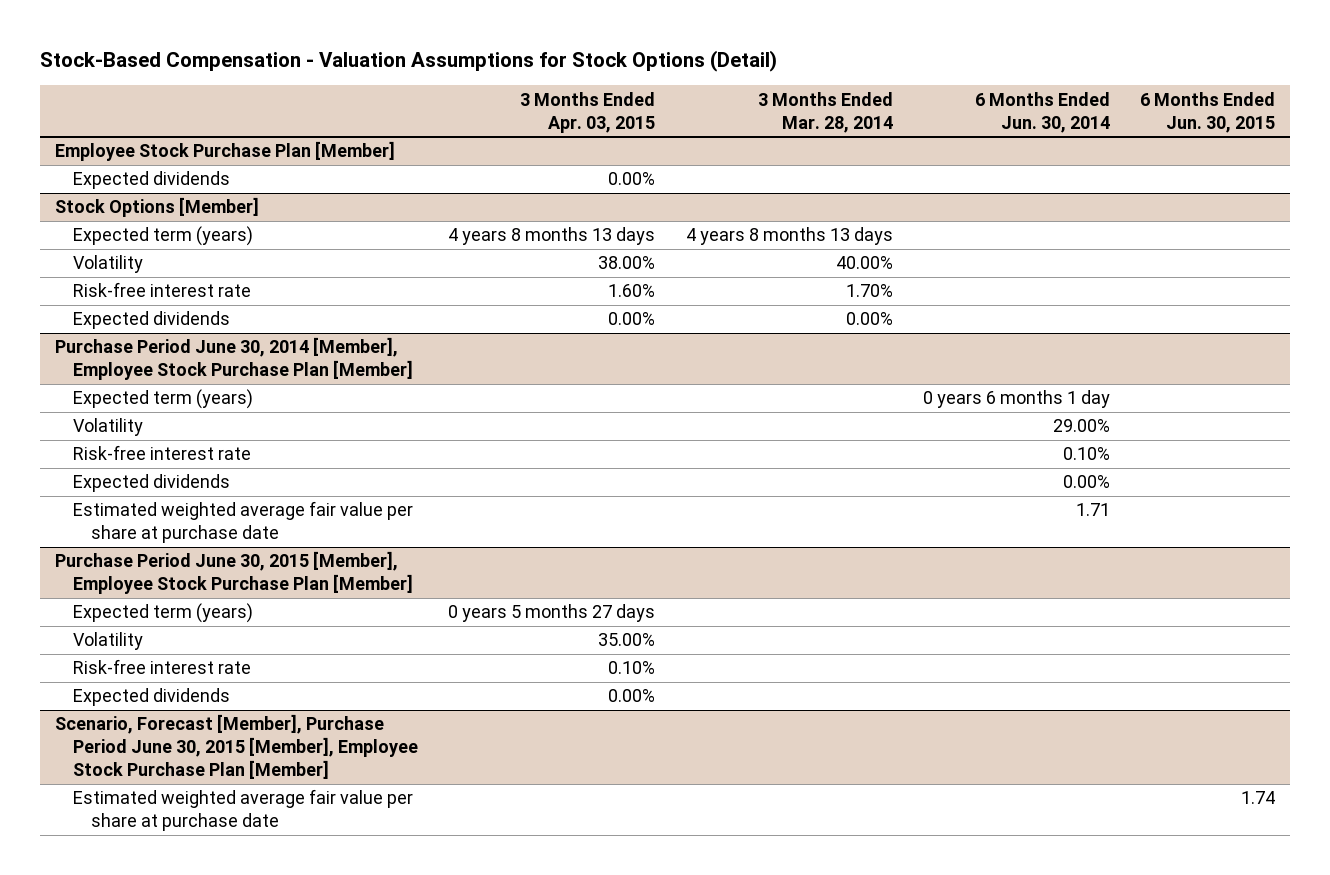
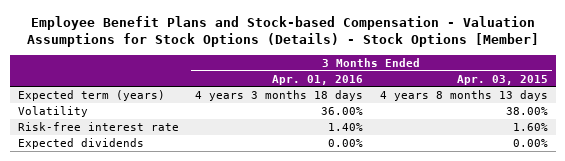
- Stock-Based Compensation - Valuation Assumptions for Stock Options (Detail)
+ Employee Benefit Plans and Stock-based Compensation - Valuation Assumptions for Stock Options (Details) - Stock Options [Member]
- | 3 Months Ended Apr. 03, 2015 | 3 Months Ended Mar. 28, 2014 | 6 Months Ended Jun. 30, 2014 | 6 Months Ended Jun. 30, 2015
+ | 3 Months Ended Apr. 01, 2016 | 3 Months Ended Apr. 03, 2015
- Employee Stock Purchase Plan [Member]
- Expected dividends | 0.00% | | |
- Stock Options [Member]
- Purchase Period June 30, 2014 [Member], Employee Stock Purchase Plan [Member]
- Expected term (years) | | | 0 years 6 months 1 day |
- Volatility | | | 29.00% |
- Risk-free interest rate | | | 0.10% |
- Expected dividends | | | 0.00% |
- Estimated weighted average fair value per share at purchase date | | | 1.71 |
- Purchase Period June 30, 2015 [Member], Employee Stock Purchase Plan [Member]
- Expected term (years) | 0 years 5 months 27 days | | |
- Volatility | 35.00% | | |
- Risk-free interest rate | 0.10% | | |
- Expected dividends | 0.00% | | |
- Scenario, Forecast [Member], Purchase Period June 30, 2015 [Member], Employee Stock Purchase Plan [Member]
- Estimated weighted average fair value per share at purchase date | | | | 1.74

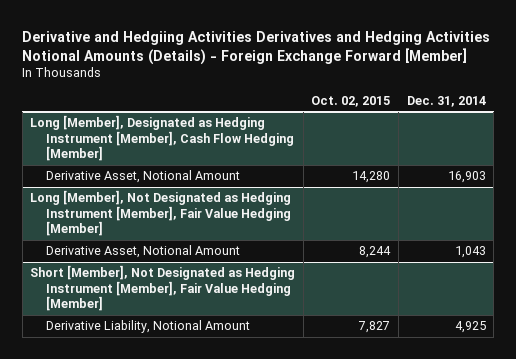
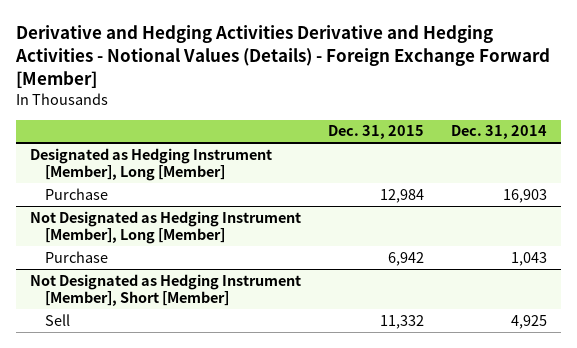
- Derivative and Hedgiing Activities Derivatives and Hedging Activities Notional Amounts (Details) - Foreign Exchange Forward [Member]
+ Derivative and Hedging Activities Derivative and Hedging Activities - Notional Values (Details) - Foreign Exchange Forward [Member]
- | Oct. 02, 2015 | Dec. 31, 2014
+ | Dec. 31, 2015 | Dec. 31, 2014
- Long [Member], Designated as Hedging Instrument [Member], Cash Flow Hedging [Member]
- Derivative Asset, Notional Amount | 14,280 | 16,903
- Long [Member], Not Designated as Hedging Instrument [Member], Fair Value Hedging [Member]
- Derivative Asset, Notional Amount | 8,244 | 1,043
- Short [Member], Not Designated as Hedging Instrument [Member], Fair Value Hedging [Member]
- Derivative Liability, Notional Amount | 7,827 | 4,925
+ Designated as Hedging Instrument [Member], Long [Member]
+ Purchase | 12,984 | 16,903
+ Not Designated as Hedging Instrument [Member], Long [Member]
+ Purchase | 6,942 | 1,043
+ Not Designated as Hedging Instrument [Member], Short [Member]
+ Sell | 11,332 | 4,925

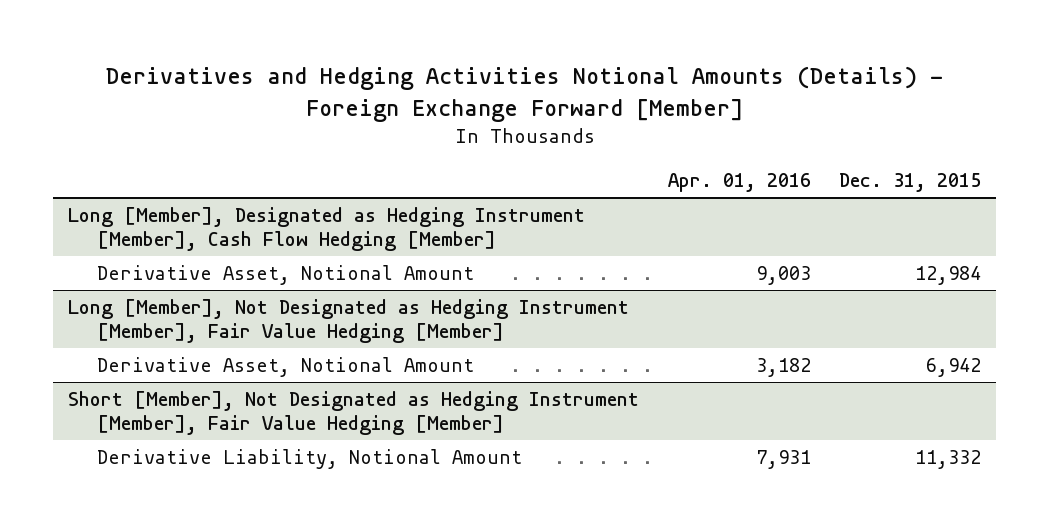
- Derivative and Hedging Activities Derivative and Hedging Activities - Notional Values (Details) - Foreign Exchange Forward [Member]
+ Derivatives and Hedging Activities Notional Amounts (Details) - Foreign Exchange Forward [Member]
- | Dec. 31, 2015 | Dec. 31, 2014
+ | Apr. 01, 2016 | Dec. 31, 2015
- Designated as Hedging Instrument [Member], Long [Member]
- Purchase | 12,984 | 16,903
- Not Designated as Hedging Instrument [Member], Long [Member]
- Purchase | 6,942 | 1,043
- Not Designated as Hedging Instrument [Member], Short [Member]
- Sell | 11,332 | 4,925
+ Long [Member], Designated as Hedging Instrument [Member], Cash Flow Hedging [Member]
+ Derivative Asset, Notional Amount | 9,003 | 12,984
+ Long [Member], Not Designated as Hedging Instrument [Member], Fair Value Hedging [Member]
+ Derivative Asset, Notional Amount | 3,182 | 6,942
+ Short [Member], Not Designated as Hedging Instrument [Member], Fair Value Hedging [Member]
+ Derivative Liability, Notional Amount | 7,931 | 11,332

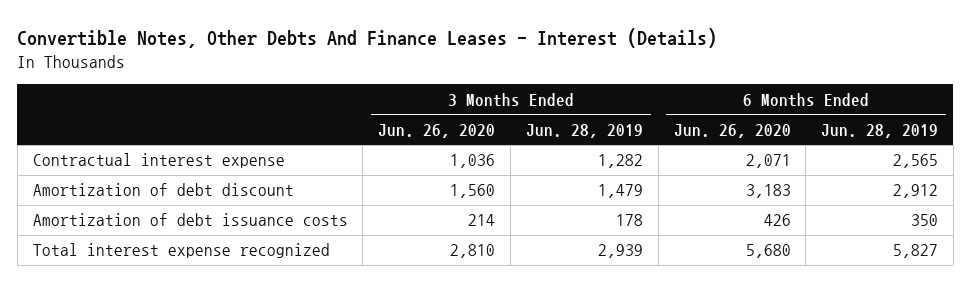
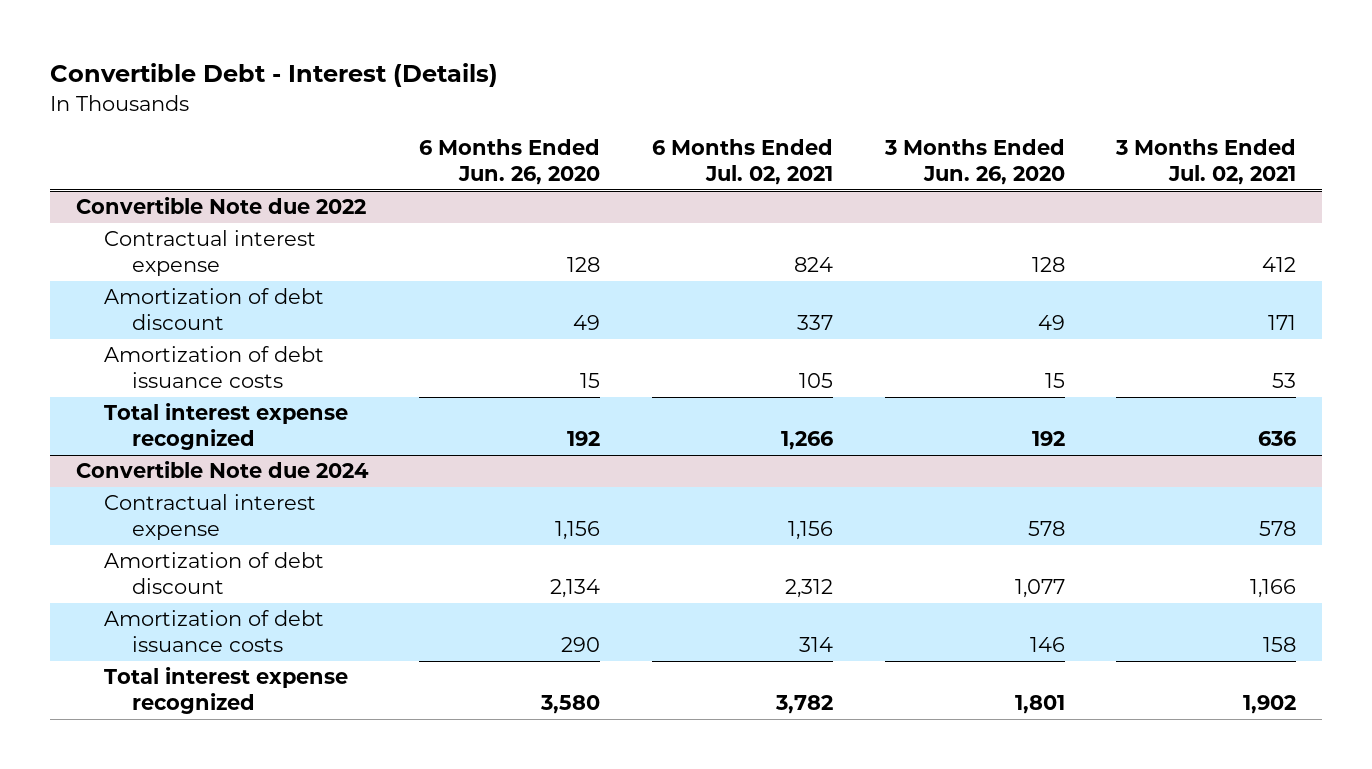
- Convertible Notes, Other Debts And Finance Leases - Interest (Details)
+ Convertible Debt - Interest (Details)
- | 3 Months Ended Jun. 26, 2020 | 3 Months Ended Jun. 28, 2019 | 6 Months Ended Jun. 26, 2020 | 6 Months Ended Jun. 28, 2019
+ | 6 Months Ended Jun. 26, 2020 | 6 Months Ended Jul. 02, 2021 | 3 Months Ended Jun. 26, 2020 | 3 Months Ended Jul. 02, 2021
- Contractual interest expense | 1,036 | 1,282 | 2,071 | 2,565
- Amortization of debt discount | 1,560 | 1,479 | 3,183 | 2,912
- Amortization of debt issuance costs | 214 | 178 | 426 | 350
- Total interest expense recognized | 2,810 | 2,939 | 5,680 | 5,827
+ Convertible Note due 2022
+ Contractual interest expense | 128 | 824 | 128 | 412
+ Amortization of debt discount | 49 | 337 | 49 | 171
+ Amortization of debt issuance costs | 15 | 105 | 15 | 53
+ Total interest expense recognized | 192 | 1,266 | 192 | 636
+ Convertible Note due 2024
+ Contractual interest expense | 1,156 | 1,156 | 578 | 578
+ Amortization of debt discount | 2,134 | 2,312 | 1,077 | 1,166
+ Amortization of debt issuance costs | 290 | 314 | 146 | 158
+ Total interest expense recognized | 3,580 | 3,782 | 1,801 | 1,902

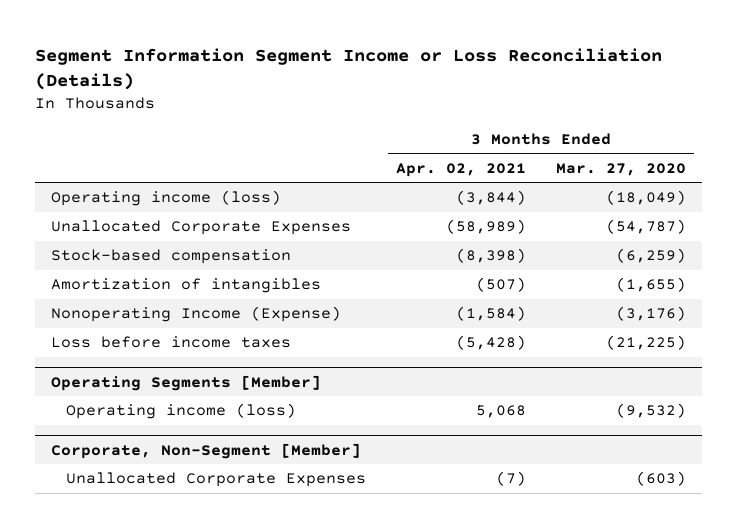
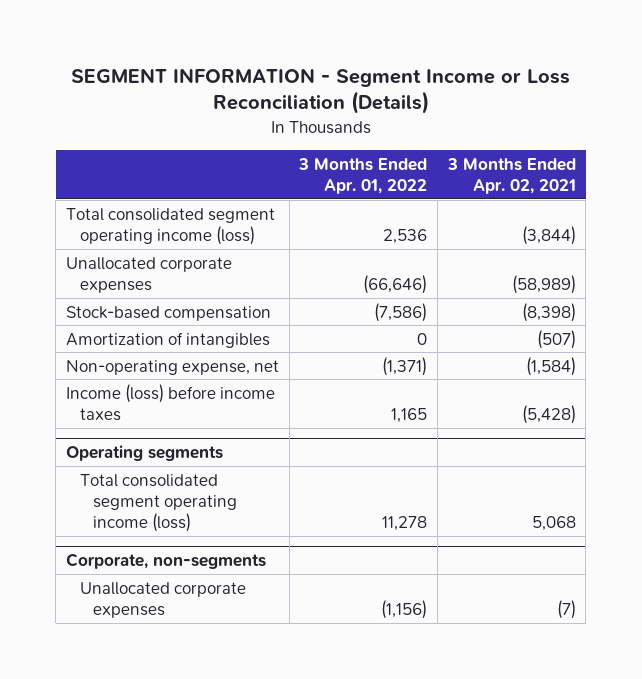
- Segment Information Segment Income or Loss Reconciliation (Details)
+ SEGMENT INFORMATION - Segment Income or Loss Reconciliation (Details)
- | 3 Months Ended Apr. 02, 2021 | 3 Months Ended Mar. 27, 2020
+ | 3 Months Ended Apr. 01, 2022 | 3 Months Ended Apr. 02, 2021
- Operating income (loss) | (3,844) | (18,049)
- Unallocated Corporate Expenses | (58,989) | (54,787)
+ Total consolidated segment operating income (loss) | 2,536 | (3,844)
+ Unallocated corporate expenses | (66,646) | (58,989)
- Nonoperating Income (Expense) | (1,584) | (3,176)
- Loss before income taxes | (5,428) | (21,225)
- Operating Segments [Member]
- Operating income (loss) | 5,068 | (9,532)
- Corporate, Non-Segment [Member]
- Unallocated Corporate Expenses | (7) | (603)
+ Non-operating expense, net | (1,371) | (1,584)
+ Income (loss) before income taxes | 1,165 | (5,428)
+ Operating segments
+ Total consolidated segment operating income (loss) | 11,278 | 5,068
+ Corporate, non-segments
+ Unallocated corporate expenses | (1,156) | (7)

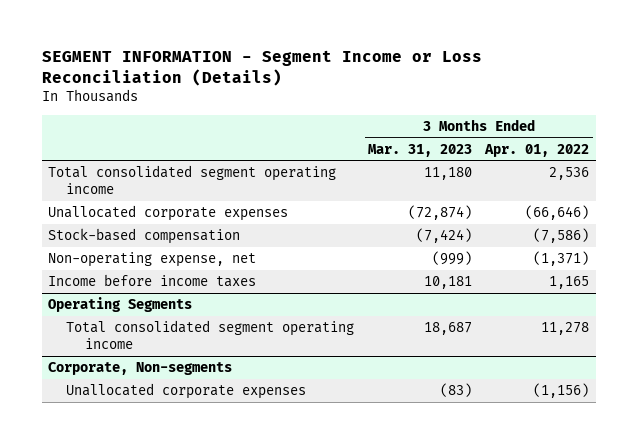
- | 3 Months Ended Apr. 01, 2022 | 3 Months Ended Apr. 02, 2021
+ | 3 Months Ended Mar. 31, 2023 | 3 Months Ended Apr. 01, 2022
- Total consolidated segment operating income (loss) | 2,536 | (3,844)
+ Total consolidated segment operating income | 11,180 | 2,536
- Amortization of intangibles | 0 | (507)
- Income (loss) before income taxes | 1,165 | (5,428)
- Operating segments
- Total consolidated segment operating income (loss) | 11,278 | 5,068
- Corporate, non-segments
+ Income before income taxes | 10,181 | 1,165
+ Operating Segments
+ Total consolidated segment operating income | 18,687 | 11,278
+ Corporate, Non-segments

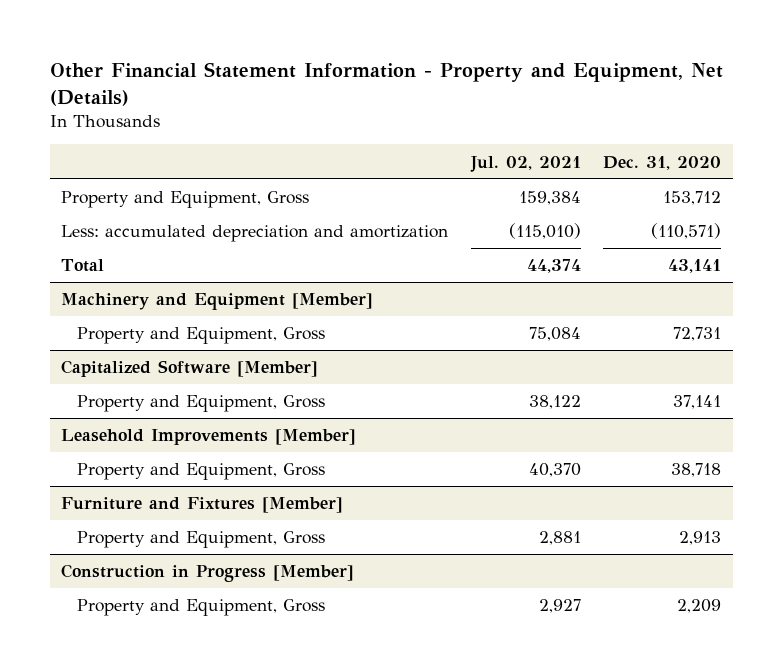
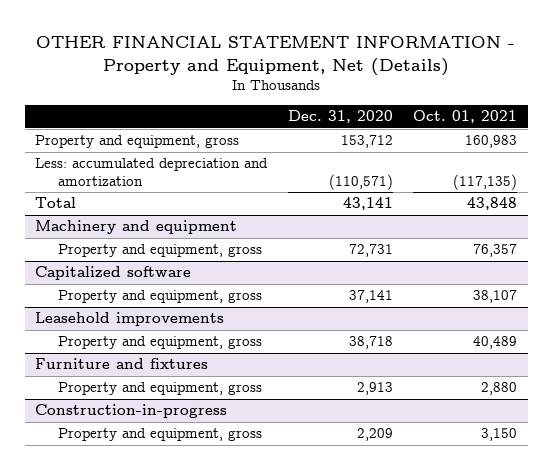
- Other Financial Statement Information - Property and Equipment, Net (Details)
+ OTHER FINANCIAL STATEMENT INFORMATION - Property and Equipment, Net (Details)
- | Jul. 02, 2021 | Dec. 31, 2020
+ | Dec. 31, 2020 | Oct. 01, 2021
- Property and Equipment, Gross | 159,384 | 153,712
+ Property and equipment, gross | 153,712 | 160,983
- Machinery and Equipment [Member]
- Property and Equipment, Gross | 75,084 | 72,731
- Capitalized Software [Member]
- Property and Equipment, Gross | 38,122 | 37,141
- Leasehold Improvements [Member]
- Property and Equipment, Gross | 40,370 | 38,718
- Furniture and Fixtures [Member]
- Property and Equipment, Gross | 2,881 | 2,913
- Construction in Progress [Member]
- Property and Equipment, Gross | 2,927 | 2,209
+ Machinery and equipment
+ Property and equipment, gross | 72,731 | 76,357
+ Capitalized software
+ Property and equipment, gross | 37,141 | 38,107
+ Leasehold improvements
+ Property and equipment, gross | 38,718 | 40,489
+ Furniture and fixtures
+ Property and equipment, gross | 2,913 | 2,880
+ Construction-in-progress
+ Property and equipment, gross | 2,209 | 3,150

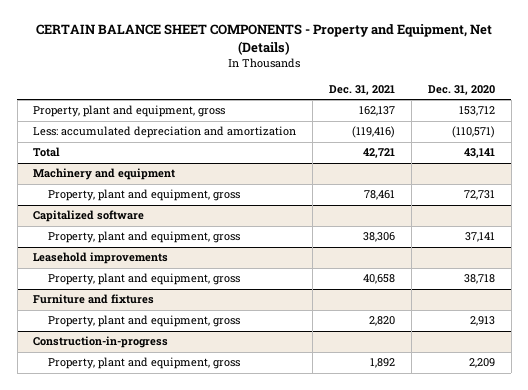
- OTHER FINANCIAL STATEMENT INFORMATION - Property and Equipment, Net (Details)
+ CERTAIN BALANCE SHEET COMPONENTS - Property and Equipment, Net (Details)
- | Dec. 31, 2020 | Oct. 01, 2021
+ | Dec. 31, 2021 | Dec. 31, 2020
- Property and equipment, gross | 153,712 | 160,983
+ Property, plant and equipment, gross | 162,137 | 153,712
@ Machinery and equipment
- Property and equipment, gross | 72,731 | 76,357
+ Property, plant and equipment, gross | 78,461 | 72,731
@ Capitalized software
- Property and equipment, gross | 37,141 | 38,107
+ Property, plant and equipment, gross | 38,306 | 37,141
@ Leasehold improvements
- Property and equipment, gross | 38,718 | 40,489
+ Property, plant and equipment, gross | 40,658 | 38,718
@ Furniture and fixtures
- Property and equipment, gross | 2,913 | 2,880
+ Property, plant and equipment, gross | 2,820 | 2,913
@ Construction-in-progress
- Property and equipment, gross | 2,209 | 3,150
+ Property, plant and equipment, gross | 1,892 | 2,209

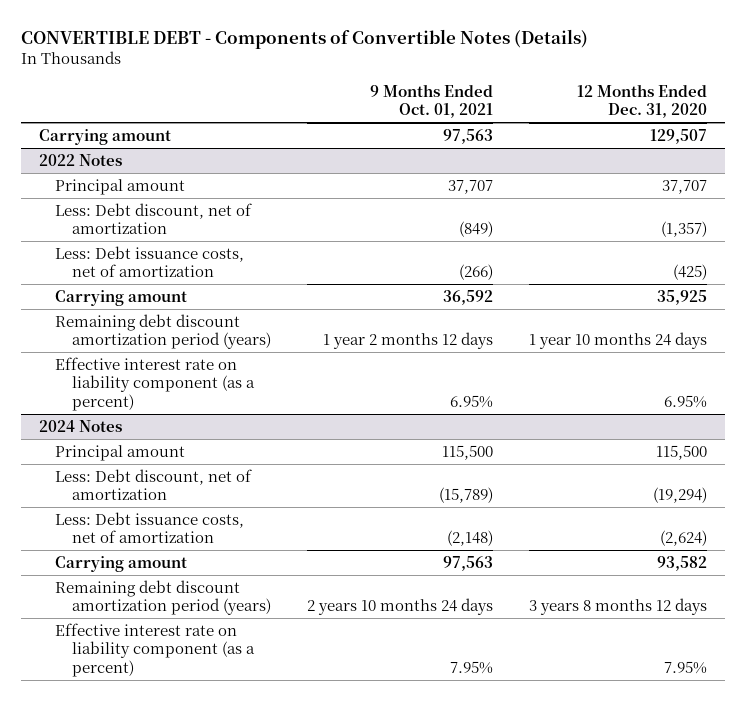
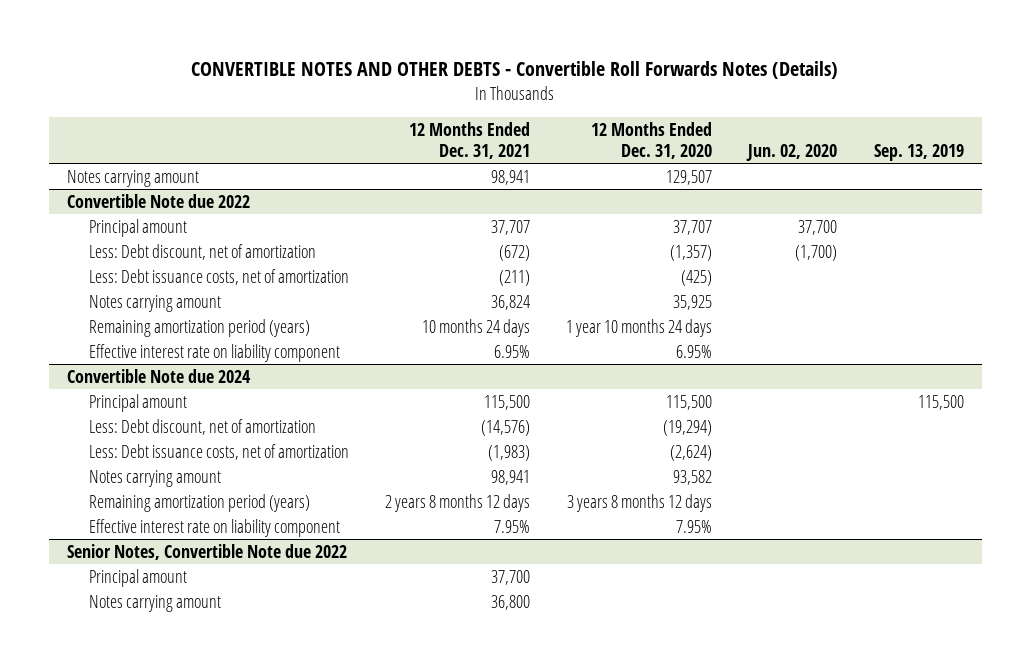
- CONVERTIBLE DEBT - Components of Convertible Notes (Details)
+ CONVERTIBLE NOTES AND OTHER DEBTS - Convertible Roll Forwards Notes (Details)
- | 9 Months Ended Oct. 01, 2021 | 12 Months Ended Dec. 31, 2020
+ | 12 Months Ended Dec. 31, 2021 | 12 Months Ended Dec. 31, 2020 | Jun. 02, 2020 | Sep. 13, 2019
- Carrying amount | 97,563 | 129,507
- 2022 Notes
+ Notes carrying amount | 98,941 | 129,507 | |
+ Convertible Note due 2022
- Carrying amount | 36,592 | 35,925
- Remaining debt discount amortization period (years) | 1 year 2 months 12 days | 1 year 10 months 24 days
- Effective interest rate on liability component (as a percent) | 6.95% | 6.95%
- 2024 Notes
+ Notes carrying amount | 36,824 | 35,925 | |
+ Remaining amortization period (years) | 10 months 24 days | 1 year 10 months 24 days | |
+ Effective interest rate on liability component | 6.95% | 6.95% | |
+ Convertible Note due 2024
- Carrying amount | 97,563 | 93,582
- Remaining debt discount amortization period (years) | 2 years 10 months 24 days | 3 years 8 months 12 days
- Effective interest rate on liability component (as a percent) | 7.95% | 7.95%
+ Notes carrying amount | 98,941 | 93,582 | |
+ Remaining amortization period (years) | 2 years 8 months 12 days | 3 years 8 months 12 days | |
+ Effective interest rate on liability component | 7.95% | 7.95% | |
+ Senior Notes, Convertible Note due 2022
+ Principal amount | 37,700 | | |
+ Notes carrying amount | 36,800 | | |

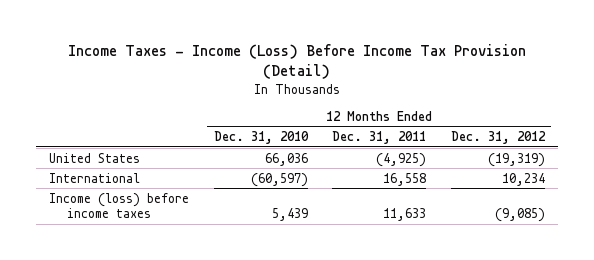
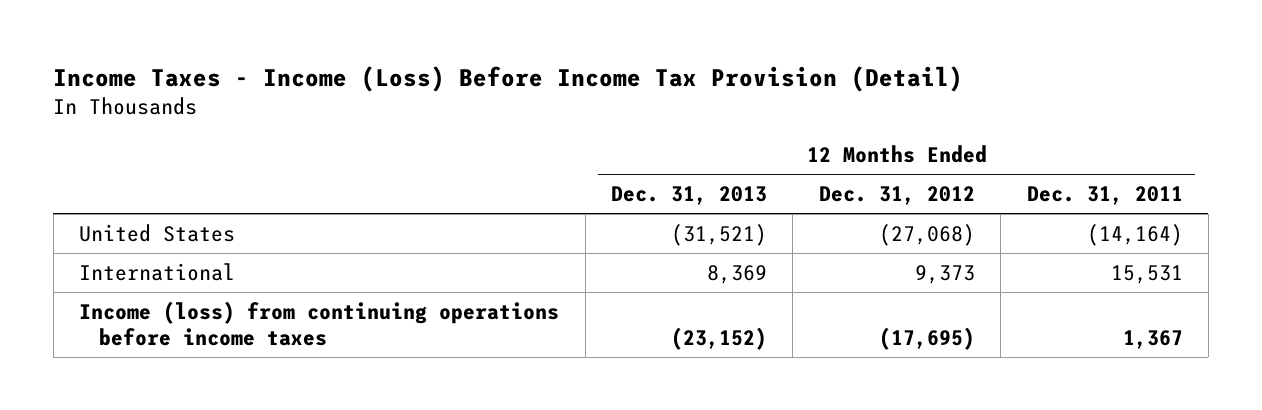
- | 12 Months Ended Dec. 31, 2010 | 12 Months Ended Dec. 31, 2011 | 12 Months Ended Dec. 31, 2012
+ | 12 Months Ended Dec. 31, 2013 | 12 Months Ended Dec. 31, 2012 | 12 Months Ended Dec. 31, 2011
- United States | 66,036 | (4,925) | (19,319)
- International | (60,597) | 16,558 | 10,234
- Income (loss) before income taxes | 5,439 | 11,633 | (9,085)
+ United States | (31,521) | (27,068) | (14,164)
+ International | 8,369 | 9,373 | 15,531
+ Income (loss) from continuing operations before income taxes | (23,152) | (17,695) | 1,367

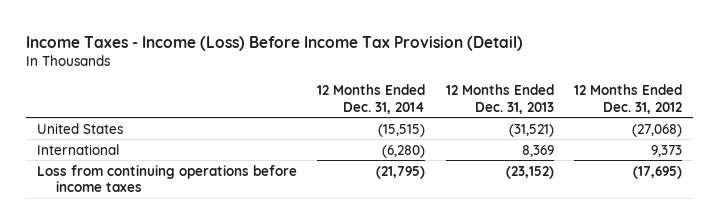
- | 12 Months Ended Dec. 31, 2013 | 12 Months Ended Dec. 31, 2012 | 12 Months Ended Dec. 31, 2011
+ | 12 Months Ended Dec. 31, 2014 | 12 Months Ended Dec. 31, 2013 | 12 Months Ended Dec. 31, 2012
- Income (loss) from continuing operations before income taxes | (23,152) | (17,695) | 1,367
+ Loss from continuing operations before income taxes | (21,795) | (23,152) | (17,695)

